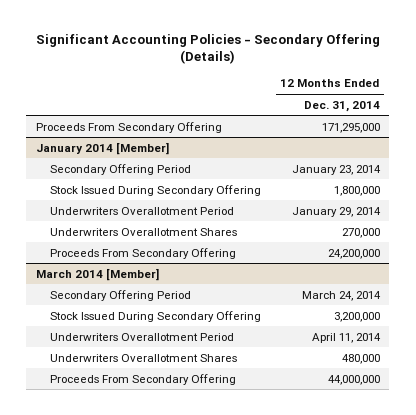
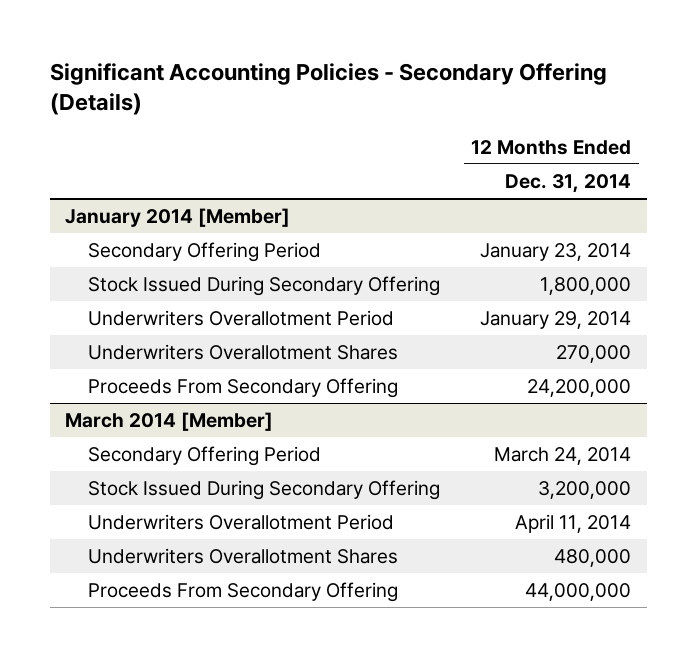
- Proceeds From Secondary Offering | 171,295,000

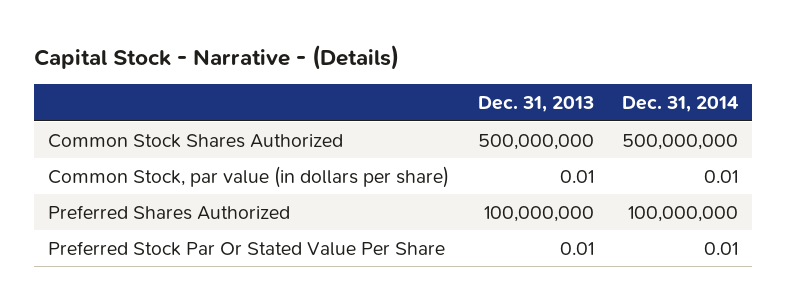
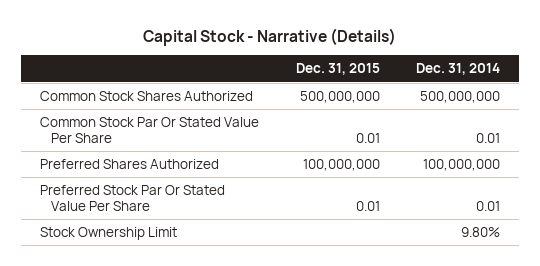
- Capital Stock - Narrative - (Details)
+ Capital Stock - Narrative (Details)
- | Dec. 31, 2013 | Dec. 31, 2014
+ | Dec. 31, 2015 | Dec. 31, 2014
- Common Stock, par value (in dollars per share) | 0.01 | 0.01
+ Common Stock Par Or Stated Value Per Share | 0.01 | 0.01
+ Stock Ownership Limit | | 9.80%

